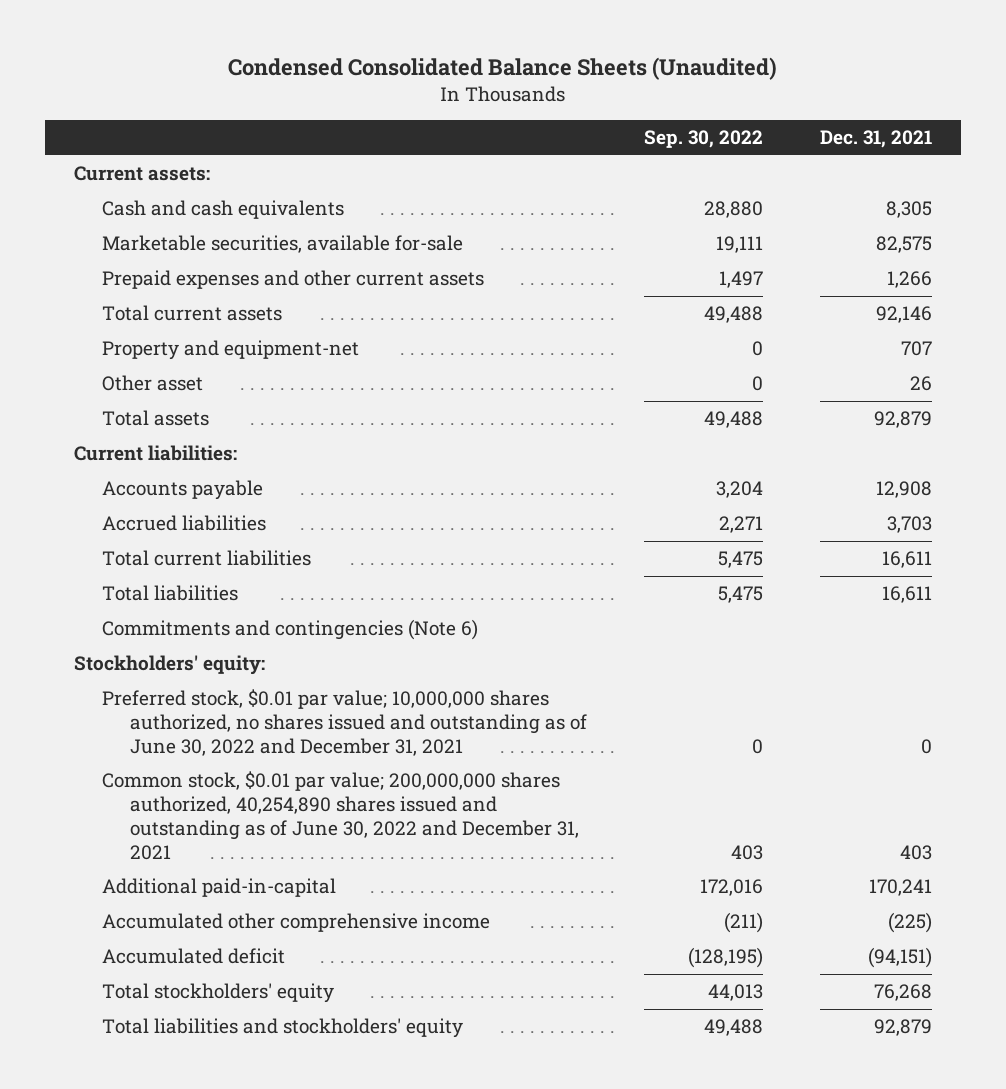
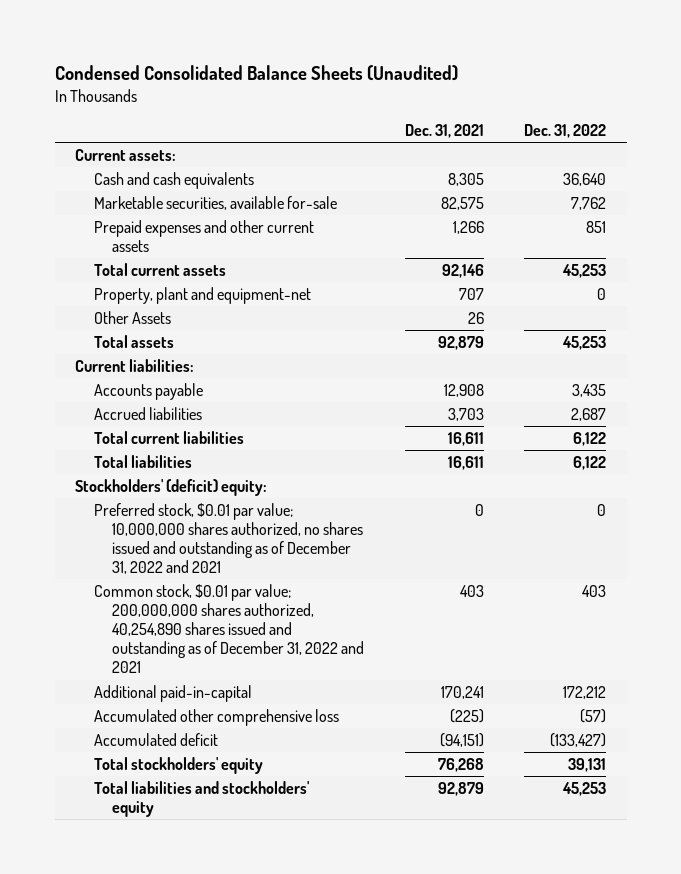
- | Sep. 30, 2022 | Dec. 31, 2021
+ | Dec. 31, 2021 | Dec. 31, 2022
- Property and equipment-net | 0 | 707
- Other asset | 0 | 26
+ Property, plant and equipment-net | 707 | 0
+ Other Assets | 26 |
- Commitments and contingencies (Note 6)
- Stockholders' equity:
- Preferred stock, $0.01 par value; 10,000,000 shares authorized, no shares issued and outstanding as of June 30, 2022 and December 31, 2021 | 0 | 0
- Common stock, $0.01 par value; 200,000,000 shares authorized, 40,254,890 shares issued and outstanding as of June 30, 2022 and December 31, 2021 | 403 | 403
+ Stockholders' (deficit) equity:
+ Preferred stock, $0.01 par value; 10,000,000 shares authorized, no shares issued and outstanding as of December 31, 2022 and 2021 | 0 | 0
+ Common stock, $0.01 par value; 200,000,000 shares authorized, 40,254,890 shares issued and outstanding as of December 31, 2022 and 2021 | 403 | 403
- Accumulated other comprehensive income | (211) | (225)
+ Accumulated other comprehensive loss | (225) | (57)

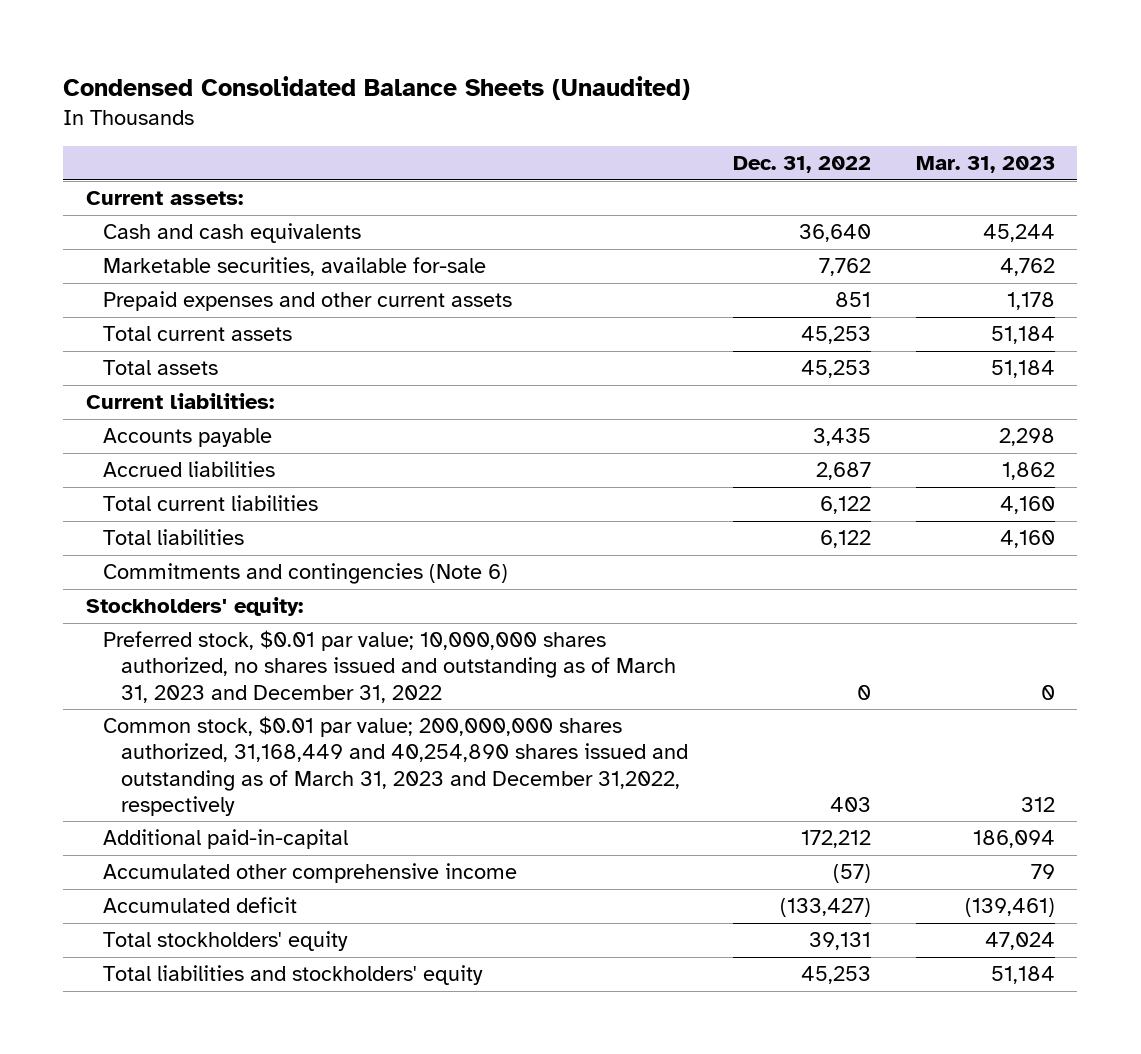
- | Dec. 31, 2021 | Dec. 31, 2022
+ | Dec. 31, 2022 | Mar. 31, 2023
- Property, plant and equipment-net | 707 | 0
- Other Assets | 26 |
- Stockholders' (deficit) equity:
- Preferred stock, $0.01 par value; 10,000,000 shares authorized, no shares issued and outstanding as of December 31, 2022 and 2021 | 0 | 0
- Common stock, $0.01 par value; 200,000,000 shares authorized, 40,254,890 shares issued and outstanding as of December 31, 2022 and 2021 | 403 | 403
+ Commitments and contingencies (Note 6)
+ Stockholders' equity:
+ Preferred stock, $0.01 par value; 10,000,000 shares authorized, no shares issued and outstanding as of March 31, 2023 and December 31, 2022 | 0 | 0
+ Common stock, $0.01 par value; 200,000,000 shares authorized, 31,168,449 and 40,254,890 shares issued and outstanding as of March 31, 2023 and December 31,2022, respectively | 403 | 312
- Accumulated other comprehensive loss | (225) | (57)
+ Accumulated other comprehensive income | (57) | 79

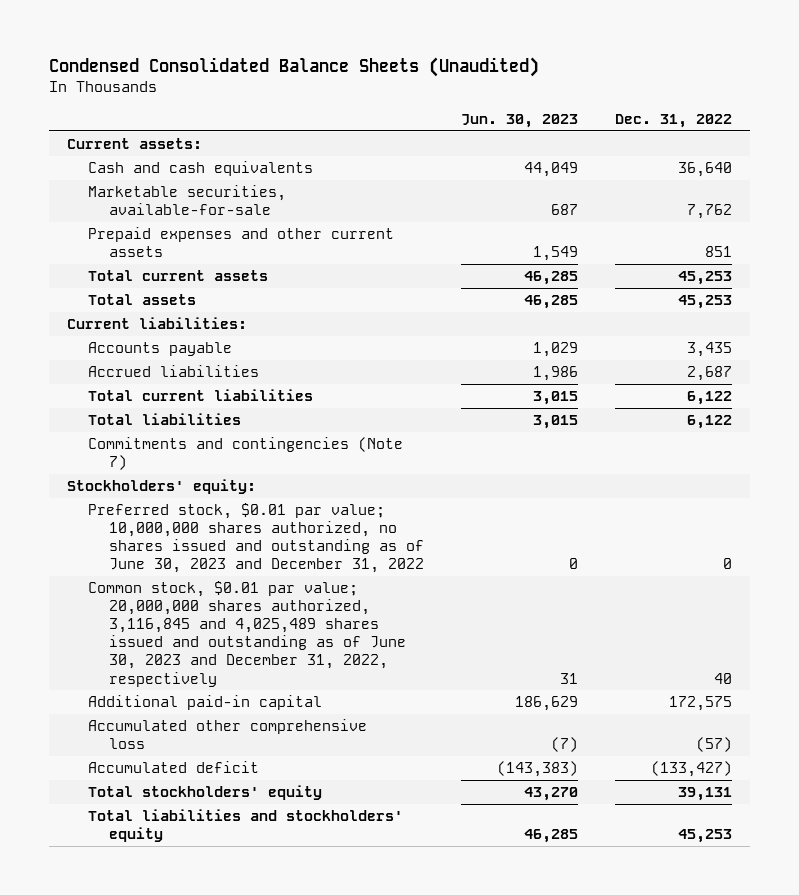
- | Dec. 31, 2022 | Mar. 31, 2023
+ | Jun. 30, 2023 | Dec. 31, 2022
- Marketable securities, available for-sale | 7,762 | 4,762
+ Marketable securities, available-for-sale | 687 | 7,762
- Commitments and contingencies (Note 6)
+ Commitments and contingencies (Note 7)
- Preferred stock, $0.01 par value; 10,000,000 shares authorized, no shares issued and outstanding as of March 31, 2023 and December 31, 2022 | 0 | 0
- Common stock, $0.01 par value; 200,000,000 shares authorized, 31,168,449 and 40,254,890 shares issued and outstanding as of March 31, 2023 and December 31,2022, respectively | 403 | 312
- Additional paid-in-capital | 172,212 | 186,094
- Accumulated other comprehensive income | (57) | 79
+ Preferred stock, $0.01 par value; 10,000,000 shares authorized, no shares issued and outstanding as of June 30, 2023 and December 31, 2022 | 0 | 0
+ Common stock, $0.01 par value; 20,000,000 shares authorized, 3,116,845 and 4,025,489 shares issued and outstanding as of June 30, 2023 and December 31, 2022, respectively | 31 | 40
+ Additional paid-in capital | 186,629 | 172,575
+ Accumulated other comprehensive loss | (7) | (57)

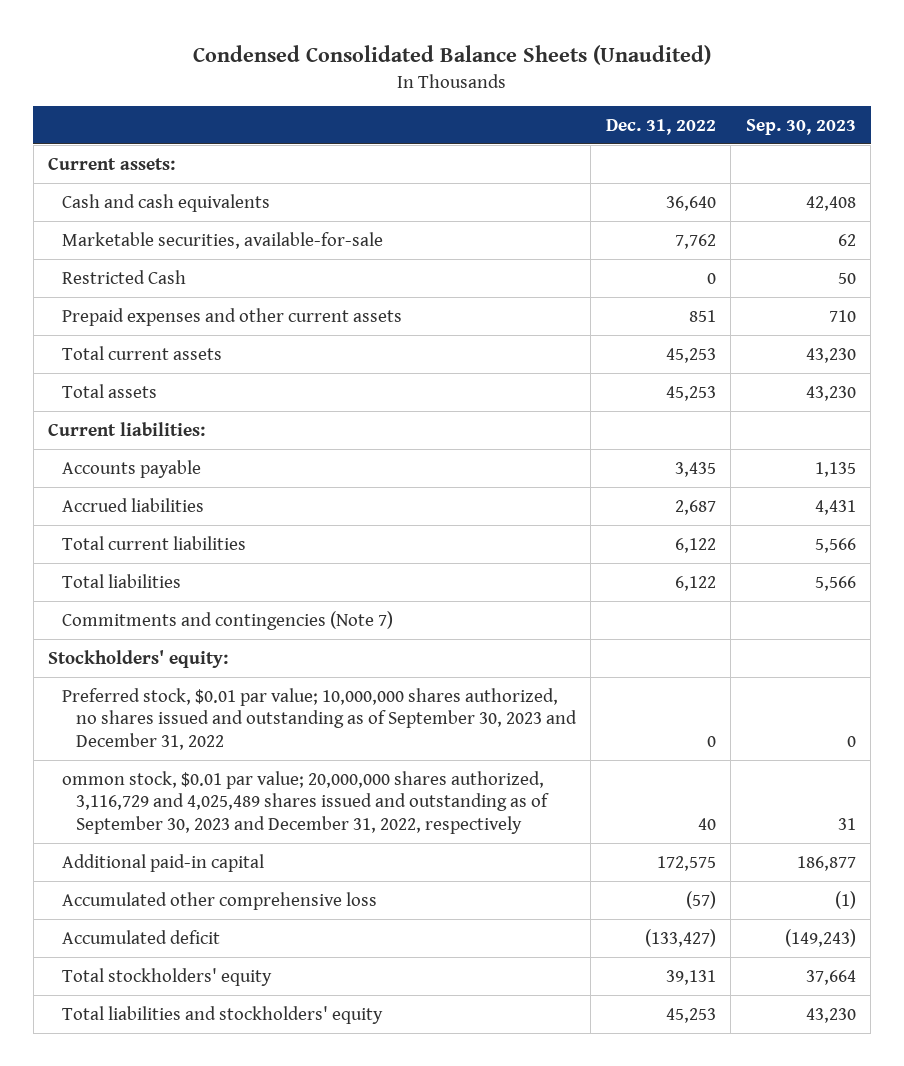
- | Jun. 30, 2023 | Dec. 31, 2022
+ | Dec. 31, 2022 | Sep. 30, 2023
+ Restricted Cash | 0 | 50
- Preferred stock, $0.01 par value; 10,000,000 shares authorized, no shares issued and outstanding as of June 30, 2023 and December 31, 2022 | 0 | 0
- Common stock, $0.01 par value; 20,000,000 shares authorized, 3,116,845 and 4,025,489 shares issued and outstanding as of June 30, 2023 and December 31, 2022, respectively | 31 | 40
+ Preferred stock, $0.01 par value; 10,000,000 shares authorized, no shares issued and outstanding as of September 30, 2023 and December 31, 2022 | 0 | 0
+ ommon stock, $0.01 par value; 20,000,000 shares authorized, 3,116,729 and 4,025,489 shares issued and outstanding as of September 30, 2023 and December 31, 2022, respectively | 40 | 31

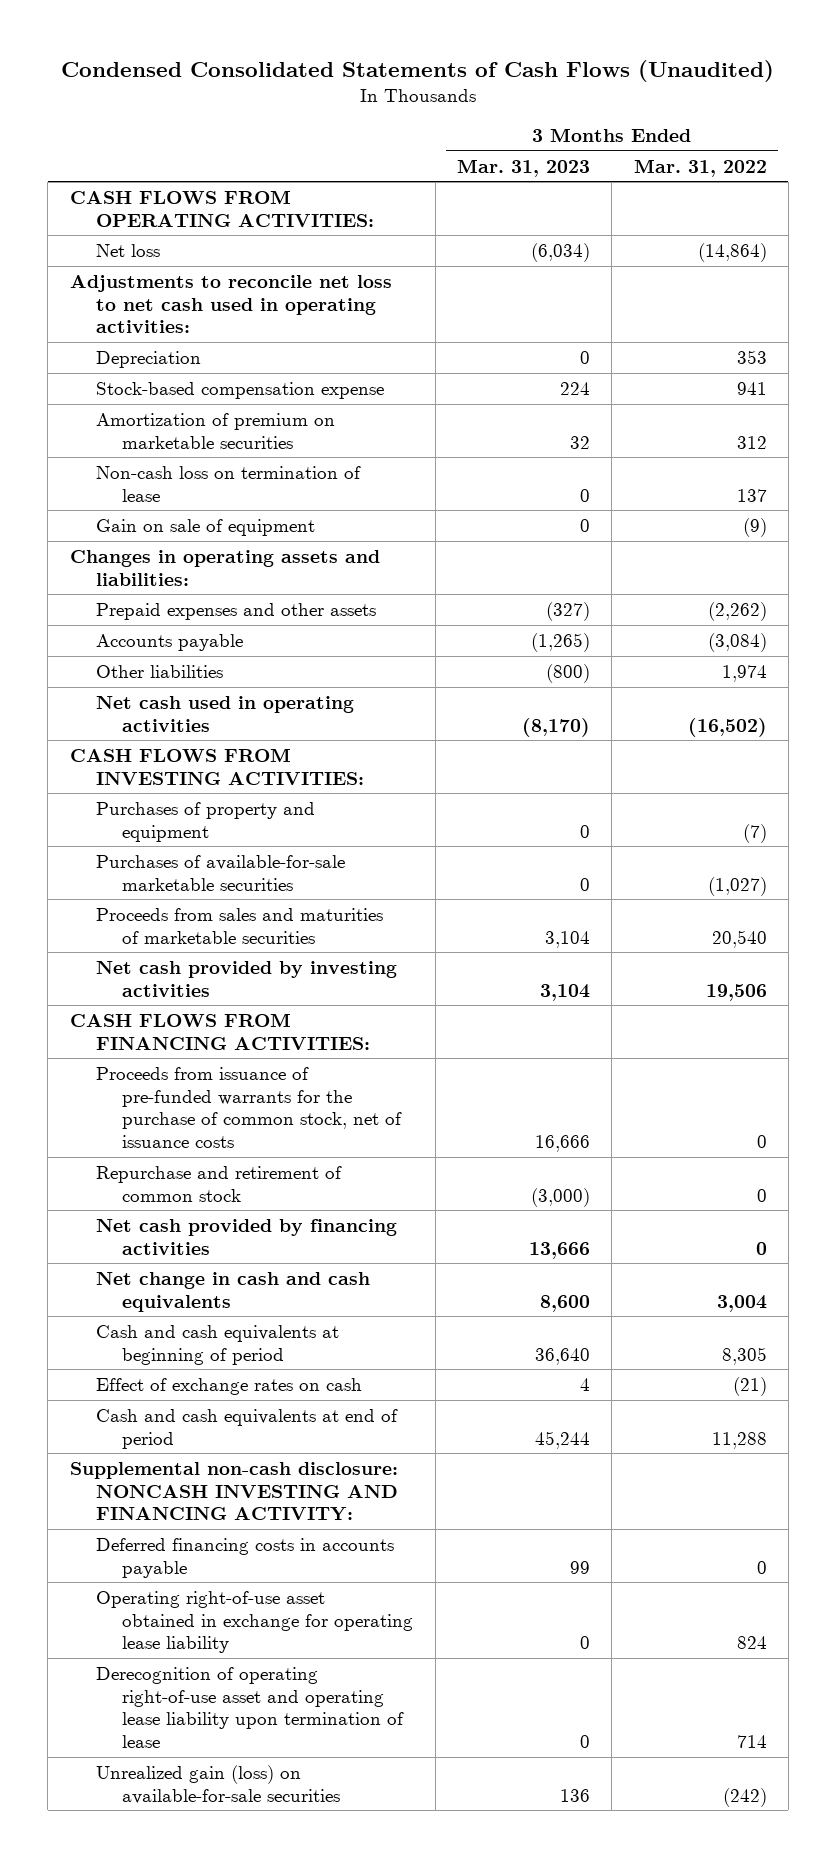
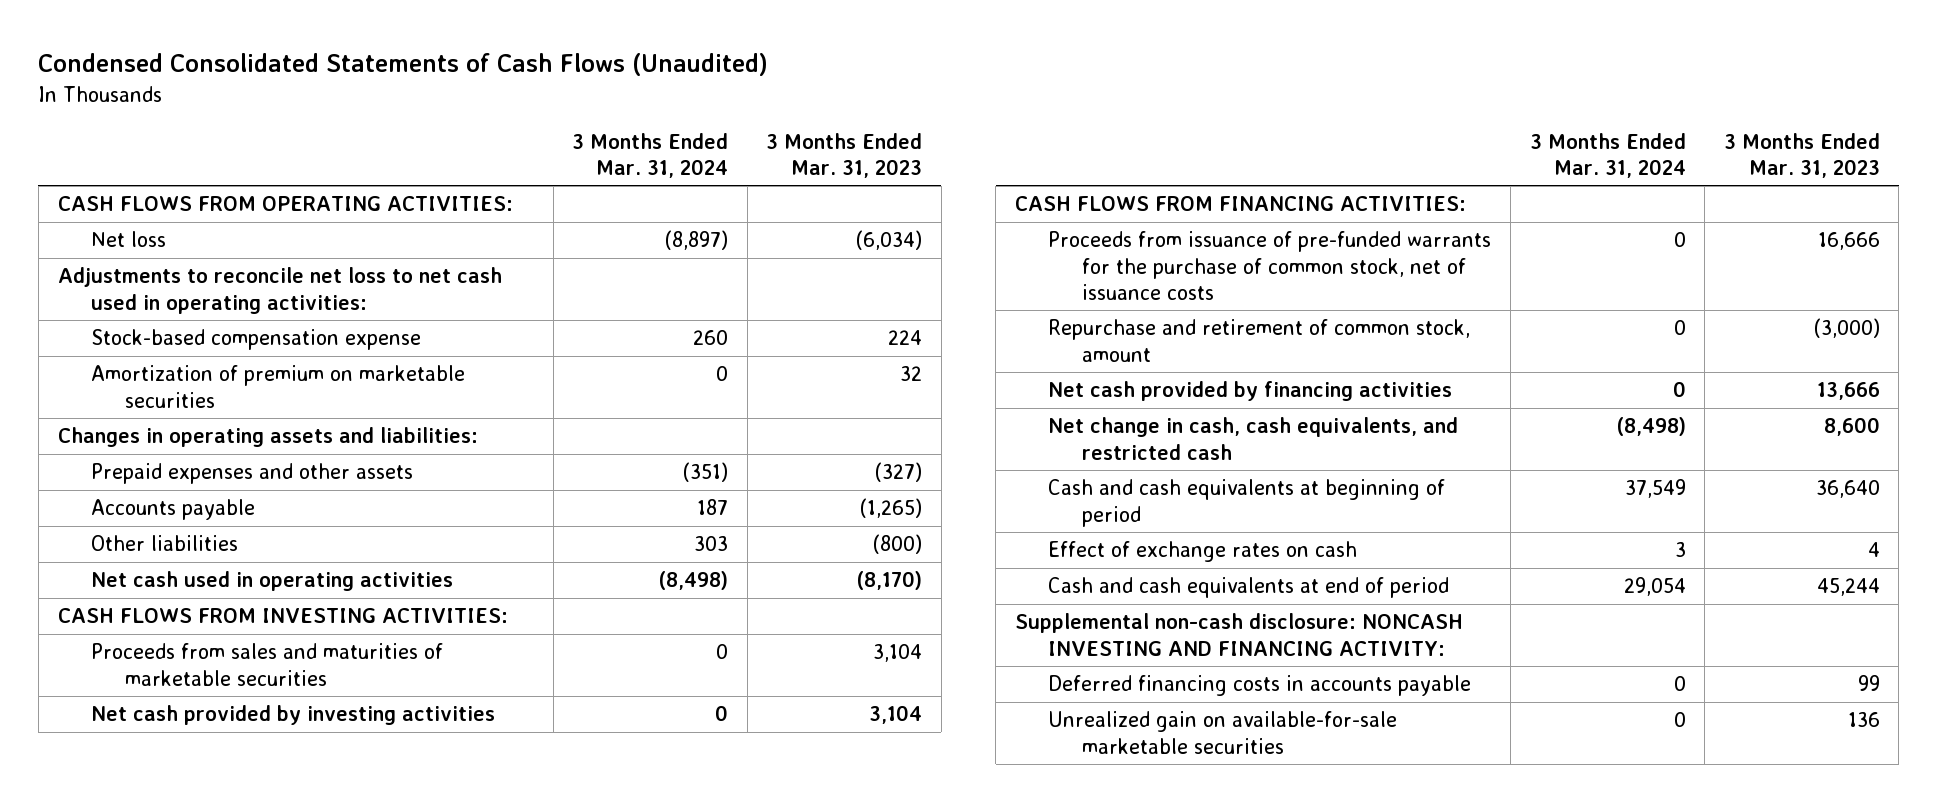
- | 3 Months Ended Mar. 31, 2023 | 3 Months Ended Mar. 31, 2022
+ | 3 Months Ended Mar. 31, 2024 | 3 Months Ended Mar. 31, 2023
- Depreciation | 0 | 353
- Non-cash loss on termination of lease | 0 | 137
- Gain on sale of equipment | 0 | (9)
- Purchases of property and equipment | 0 | (7)
- Purchases of available-for-sale marketable securities | 0 | (1,027)
- Repurchase and retirement of common stock | (3,000) | 0
+ Repurchase and retirement of common stock, amount | 0 | (3,000)
- Net change in cash and cash equivalents | 8,600 | 3,004
+ Net change in cash, cash equivalents, and restricted cash | (8,498) | 8,600
- Operating right-of-use asset obtained in exchange for operating lease liability | 0 | 824
- Derecognition of operating right-of-use asset and operating lease liability upon termination of lease | 0 | 714
- Unrealized gain (loss) on available-for-sale securities | 136 | (242)
+ Unrealized gain on available-for-sale marketable securities | 0 | 136

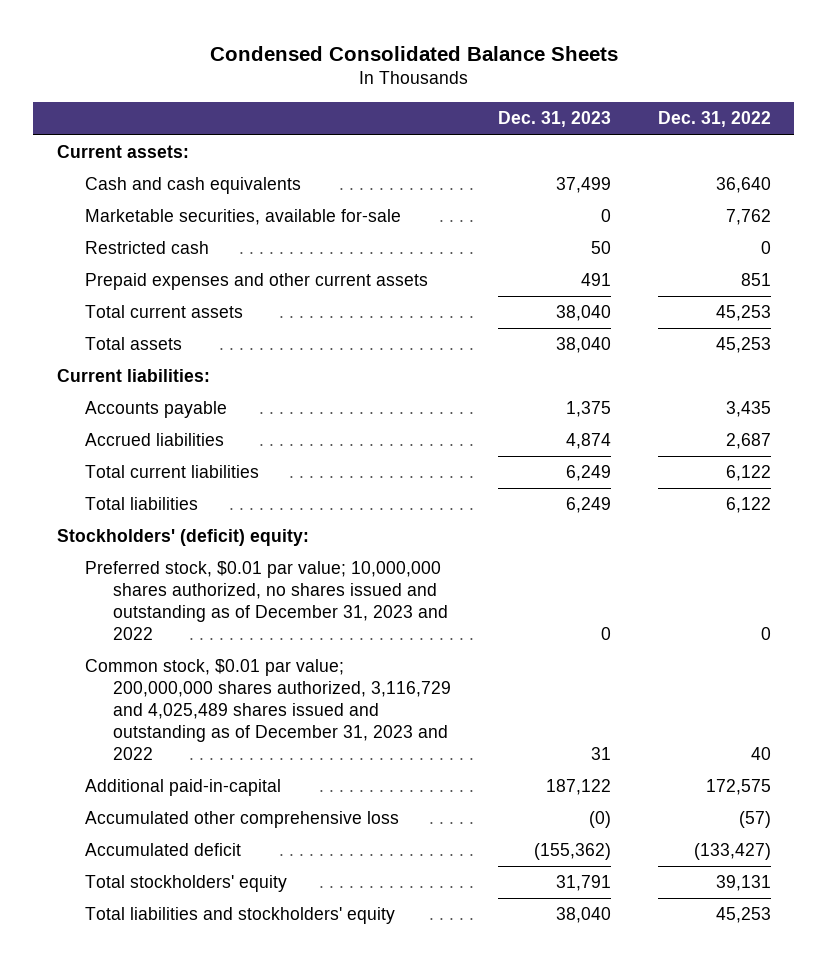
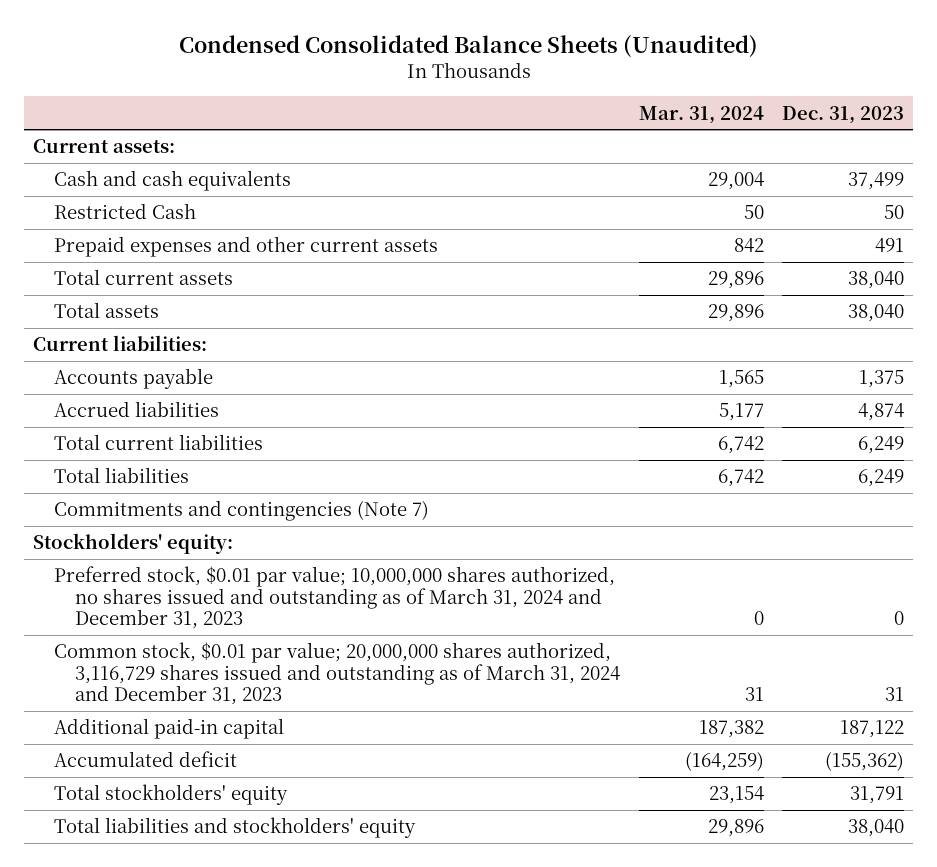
- Condensed Consolidated Balance Sheets
+ Condensed Consolidated Balance Sheets (Unaudited)
- | Dec. 31, 2023 | Dec. 31, 2022
+ | Mar. 31, 2024 | Dec. 31, 2023
- Marketable securities, available for-sale | 0 | 7,762
- Restricted cash | 50 | 0
+ Restricted Cash | 50 | 50
- Stockholders' (deficit) equity:
- Preferred stock, $0.01 par value; 10,000,000 shares authorized, no shares issued and outstanding as of December 31, 2023 and 2022 | 0 | 0
- Common stock, $0.01 par value; 200,000,000 shares authorized, 3,116,729 and 4,025,489 shares issued and outstanding as of December 31, 2023 and 2022 | 31 | 40
- Additional paid-in-capital | 187,122 | 172,575
- Accumulated other comprehensive loss | (0) | (57)
+ Commitments and contingencies (Note 7)
+ Stockholders' equity:
+ Preferred stock, $0.01 par value; 10,000,000 shares authorized, no shares issued and outstanding as of March 31, 2024 and December 31, 2023 | 0 | 0
+ Common stock, $0.01 par value; 20,000,000 shares authorized, 3,116,729 shares issued and outstanding as of March 31, 2024 and December 31, 2023 | 31 | 31
+ Additional paid-in capital | 187,382 | 187,122

